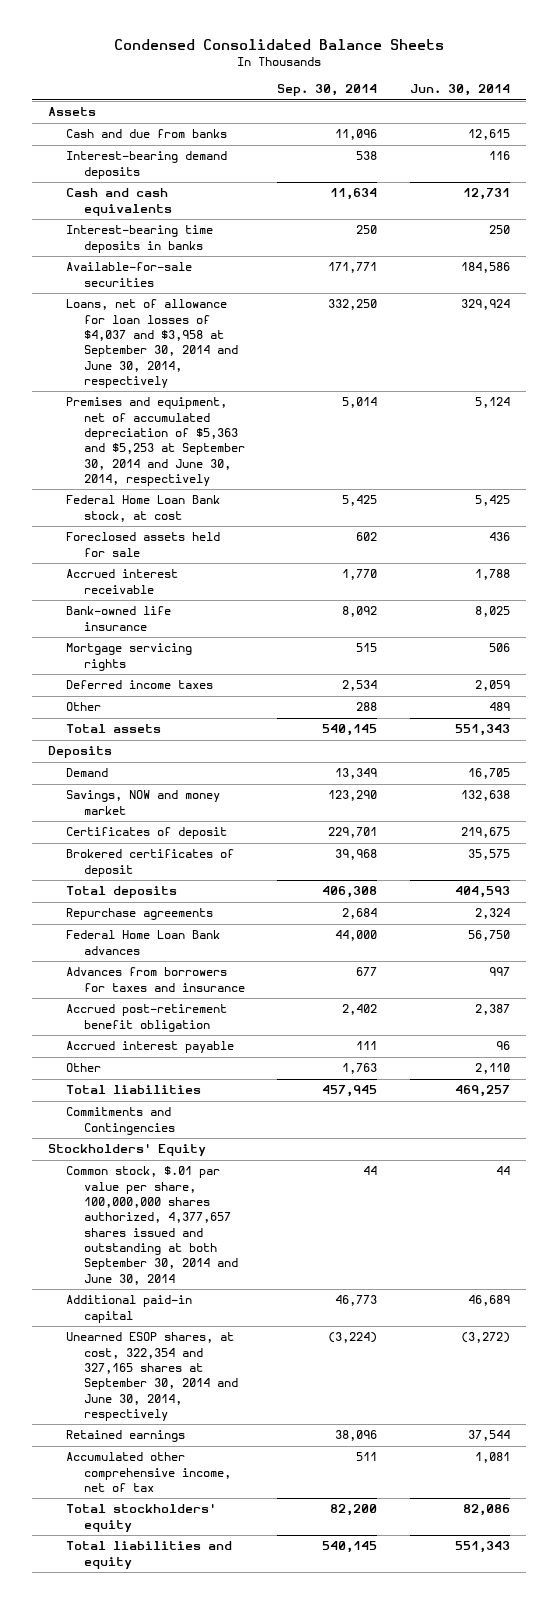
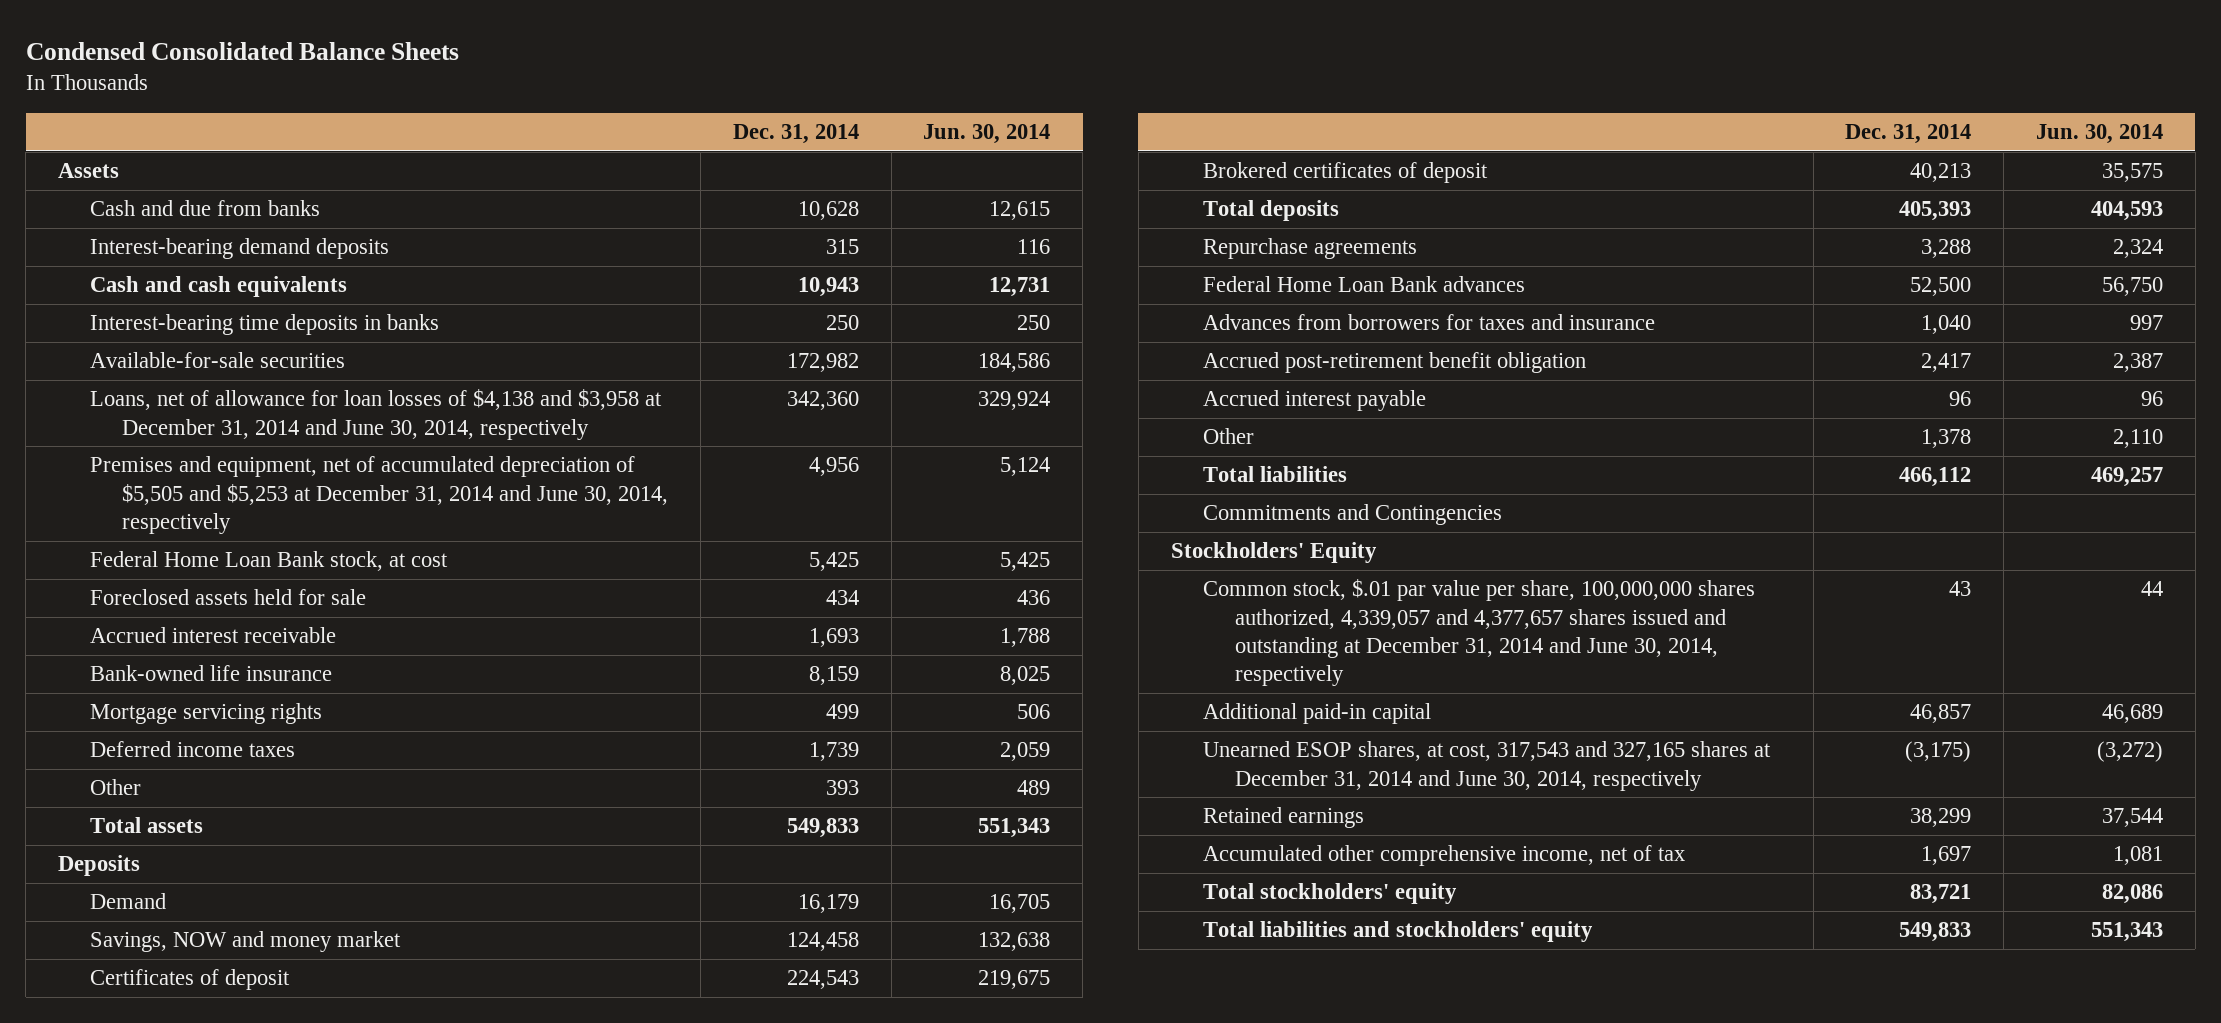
- | Sep. 30, 2014 | Jun. 30, 2014
+ | Dec. 31, 2014 | Jun. 30, 2014
- Loans, net of allowance for loan losses of $4,037 and $3,958 at September 30, 2014 and June 30, 2014, respectively | 332,250 | 329,924
- Premises and equipment, net of accumulated depreciation of $5,363 and $5,253 at September 30, 2014 and June 30, 2014, respectively | 5,014 | 5,124
+ Loans, net of allowance for loan losses of $4,138 and $3,958 at December 31, 2014 and June 30, 2014, respectively | 342,360 | 329,924
+ Premises and equipment, net of accumulated depreciation of $5,505 and $5,253 at December 31, 2014 and June 30, 2014, respectively | 4,956 | 5,124
- Common stock, $.01 par value per share, 100,000,000 shares authorized, 4,377,657 shares issued and outstanding at both September 30, 2014 and June 30, 2014 | 44 | 44
+ Common stock, $.01 par value per share, 100,000,000 shares authorized, 4,339,057 and 4,377,657 shares issued and outstanding at December 31, 2014 and June 30, 2014, respectively | 43 | 44
- Unearned ESOP shares, at cost, 322,354 and 327,165 shares at September 30, 2014 and June 30, 2014, respectively | (3,224) | (3,272)
+ Unearned ESOP shares, at cost, 317,543 and 327,165 shares at December 31, 2014 and June 30, 2014, respectively | (3,175) | (3,272)
- Total liabilities and equity | 540,145 | 551,343
+ Total liabilities and stockholders' equity | 549,833 | 551,343

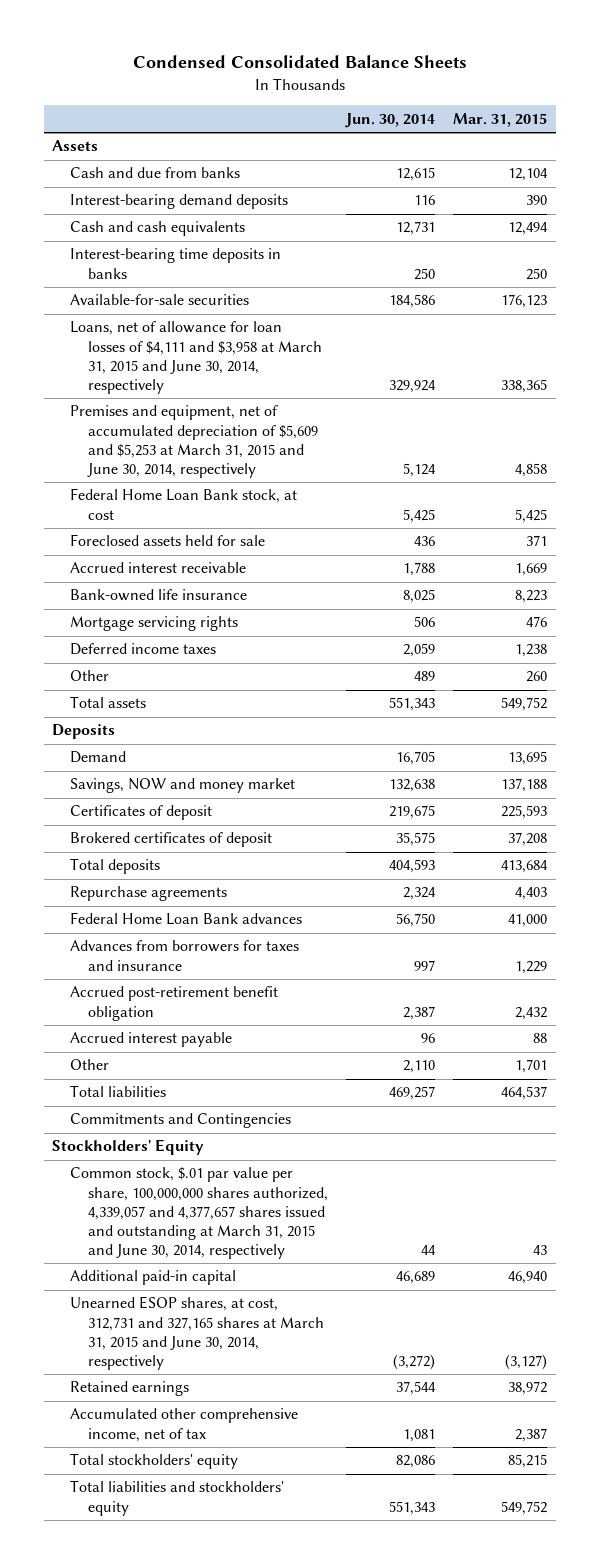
- | Dec. 31, 2014 | Jun. 30, 2014
+ | Jun. 30, 2014 | Mar. 31, 2015
- Loans, net of allowance for loan losses of $4,138 and $3,958 at December 31, 2014 and June 30, 2014, respectively | 342,360 | 329,924
- Premises and equipment, net of accumulated depreciation of $5,505 and $5,253 at December 31, 2014 and June 30, 2014, respectively | 4,956 | 5,124
+ Loans, net of allowance for loan losses of $4,111 and $3,958 at March 31, 2015 and June 30, 2014, respectively | 329,924 | 338,365
+ Premises and equipment, net of accumulated depreciation of $5,609 and $5,253 at March 31, 2015 and June 30, 2014, respectively | 5,124 | 4,858
- Common stock, $.01 par value per share, 100,000,000 shares authorized, 4,339,057 and 4,377,657 shares issued and outstanding at December 31, 2014 and June 30, 2014, respectively | 43 | 44
+ Common stock, $.01 par value per share, 100,000,000 shares authorized, 4,339,057 and 4,377,657 shares issued and outstanding at March 31, 2015 and June 30, 2014, respectively | 44 | 43
- Unearned ESOP shares, at cost, 317,543 and 327,165 shares at December 31, 2014 and June 30, 2014, respectively | (3,175) | (3,272)
+ Unearned ESOP shares, at cost, 312,731 and 327,165 shares at March 31, 2015 and June 30, 2014, respectively | (3,272) | (3,127)

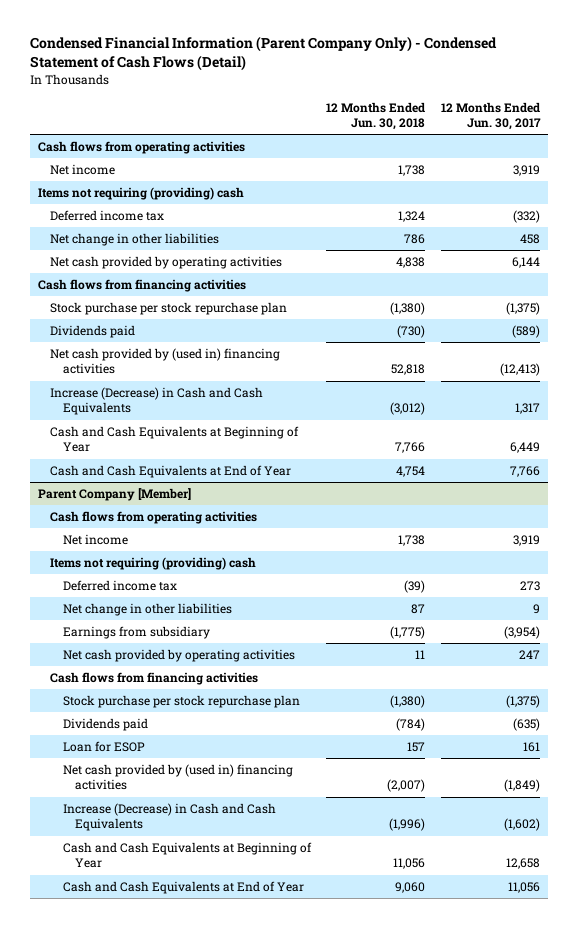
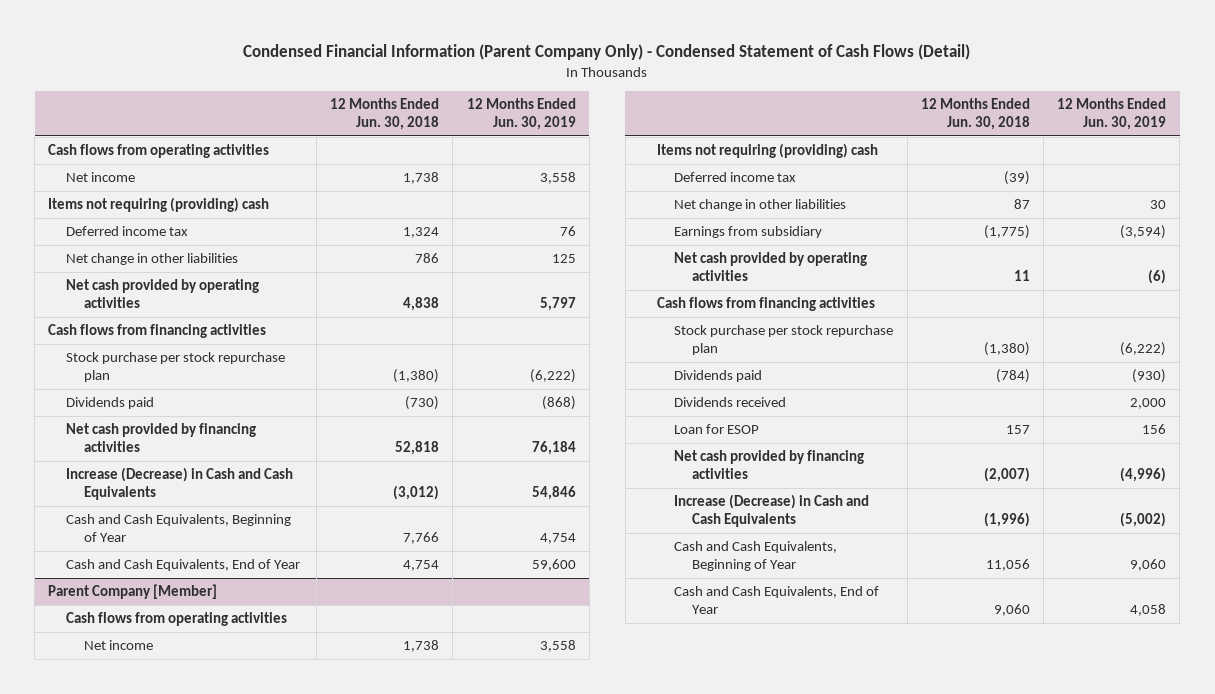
- | 12 Months Ended Jun. 30, 2018 | 12 Months Ended Jun. 30, 2017
+ | 12 Months Ended Jun. 30, 2018 | 12 Months Ended Jun. 30, 2019
- Net cash provided by (used in) financing activities | 52,818 | (12,413)
+ Net cash provided by financing activities | 52,818 | 76,184
- Cash and Cash Equivalents at Beginning of Year | 7,766 | 6,449
- Cash and Cash Equivalents at End of Year | 4,754 | 7,766
+ Cash and Cash Equivalents, Beginning of Year | 7,766 | 4,754
+ Cash and Cash Equivalents, End of Year | 4,754 | 59,600
@ Parent Company [Member]
+ Dividends received | | 2,000
- Net cash provided by (used in) financing activities | (2,007) | (1,849)
+ Net cash provided by financing activities | (2,007) | (4,996)
- Cash and Cash Equivalents at Beginning of Year | 11,056 | 12,658
- Cash and Cash Equivalents at End of Year | 9,060 | 11,056
+ Cash and Cash Equivalents, Beginning of Year | 11,056 | 9,060
+ Cash and Cash Equivalents, End of Year | 9,060 | 4,058

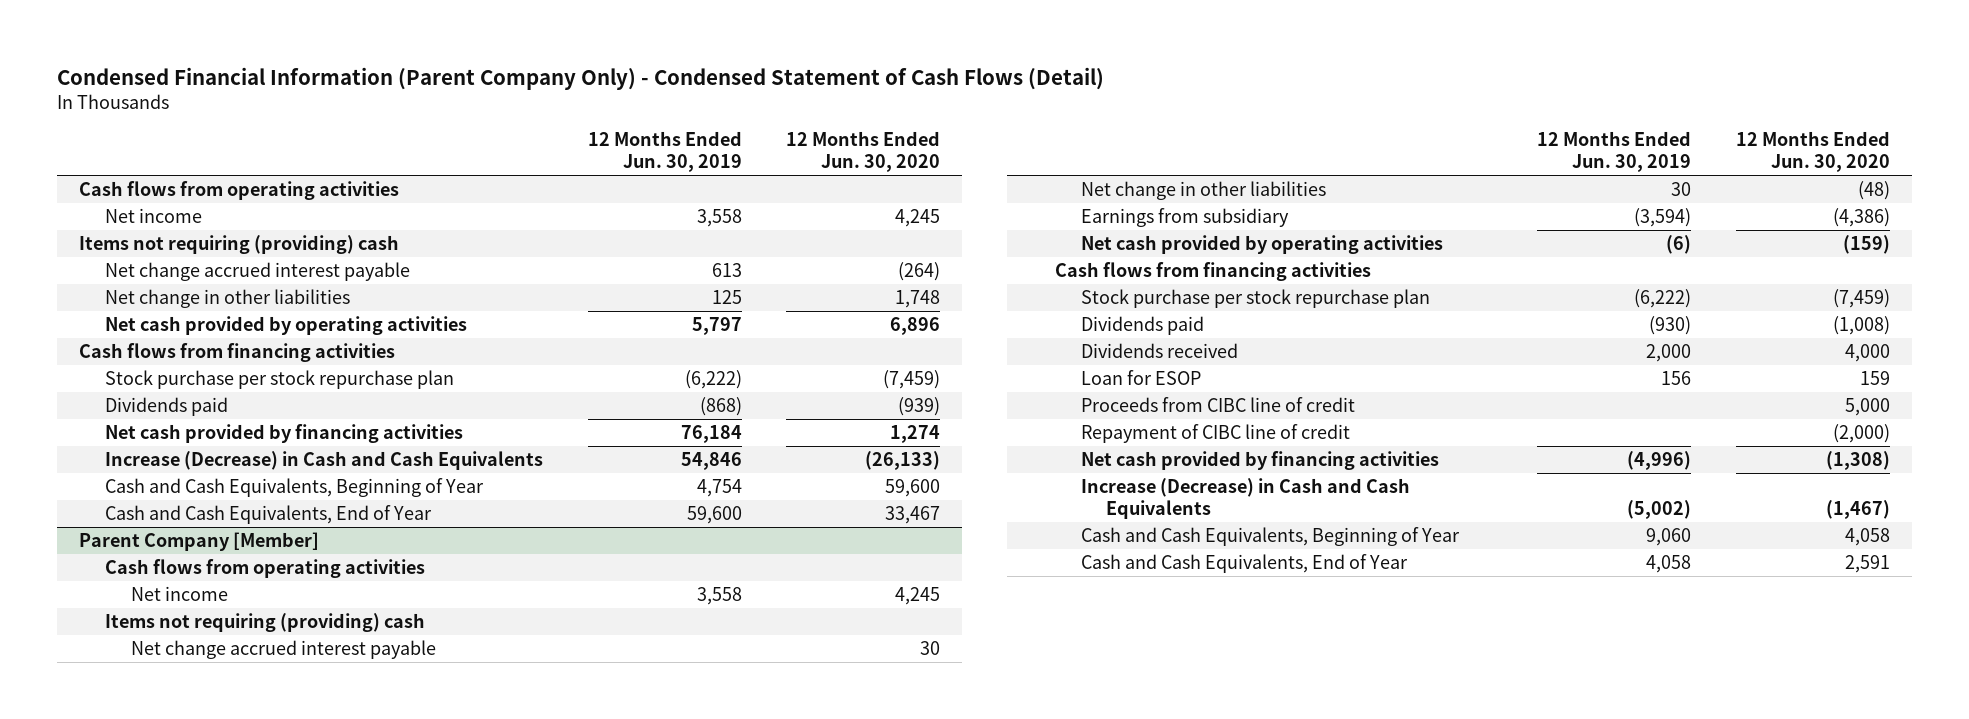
- | 12 Months Ended Jun. 30, 2018 | 12 Months Ended Jun. 30, 2019
+ | 12 Months Ended Jun. 30, 2019 | 12 Months Ended Jun. 30, 2020
- Deferred income tax | 1,324 | 76
+ Net change accrued interest payable | 613 | (264)
@ Parent Company [Member]
- Deferred income tax | (39) |
+ Net change accrued interest payable | | 30
+ Proceeds from CIBC line of credit | | 5,000
+ Repayment of CIBC line of credit | | (2,000)

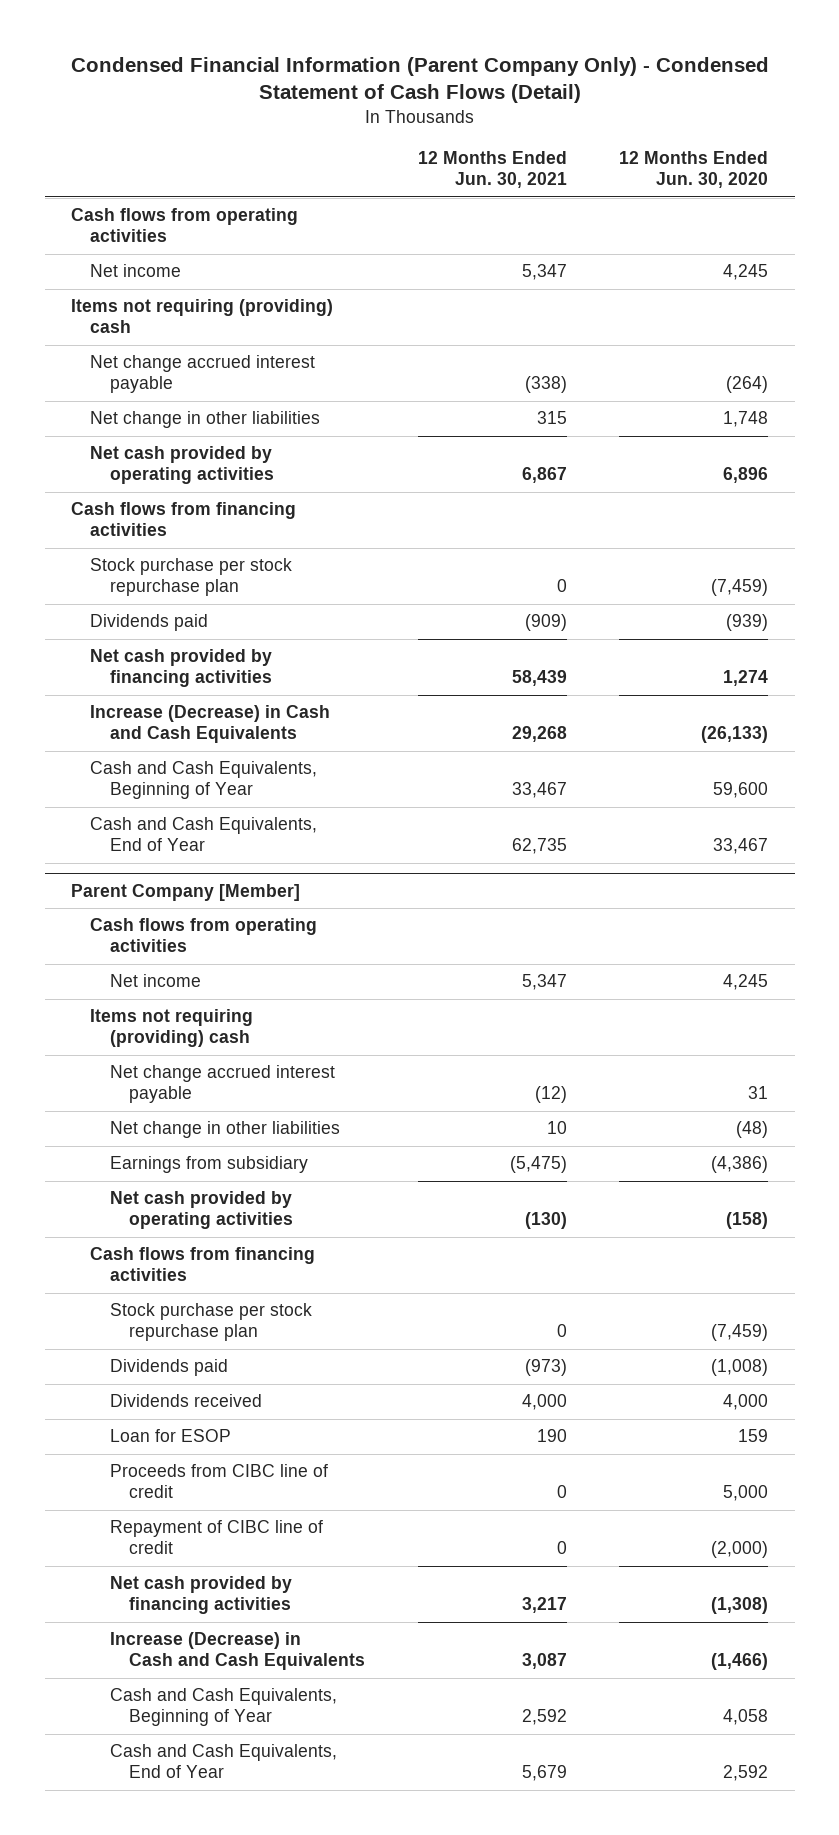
- | 12 Months Ended Jun. 30, 2019 | 12 Months Ended Jun. 30, 2020
+ | 12 Months Ended Jun. 30, 2021 | 12 Months Ended Jun. 30, 2020
@ Parent Company [Member]
- Net change accrued interest payable | | 30
+ Net change accrued interest payable | (12) | 31
- Net cash provided by operating activities | (6) | (159)
+ Net cash provided by operating activities | (130) | (158)
- Increase (Decrease) in Cash and Cash Equivalents | (5,002) | (1,467)
+ Increase (Decrease) in Cash and Cash Equivalents | 3,087 | (1,466)
- Cash and Cash Equivalents, End of Year | 4,058 | 2,591
+ Cash and Cash Equivalents, End of Year | 5,679 | 2,592

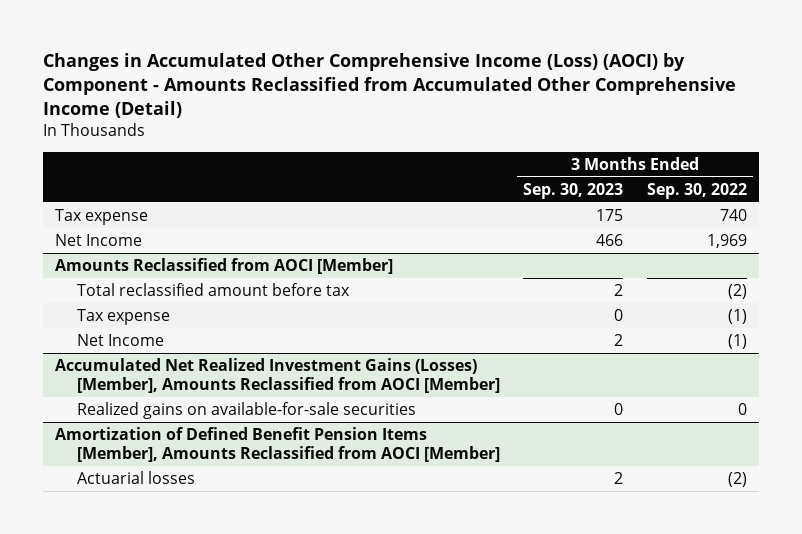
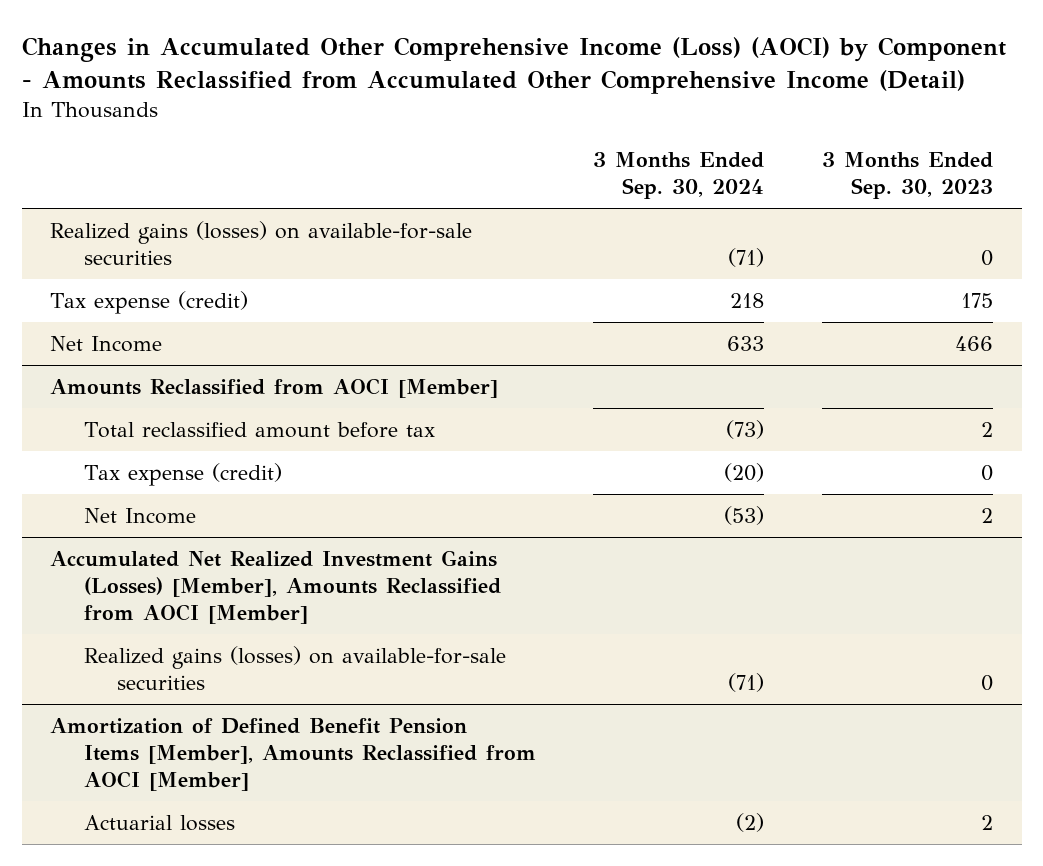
- | 3 Months Ended Sep. 30, 2023 | 3 Months Ended Sep. 30, 2022
+ | 3 Months Ended Sep. 30, 2024 | 3 Months Ended Sep. 30, 2023
- Tax expense | 175 | 740
+ Realized gains (losses) on available-for-sale securities | (71) | 0
+ Tax expense (credit) | 218 | 175
@ Amounts Reclassified from AOCI [Member]
- Tax expense | 0 | (1)
+ Tax expense (credit) | (20) | 0
@ Accumulated Net Realized Investment Gains (Losses) [Member], Amounts Reclassified from AOCI [Member]
- Realized gains on available-for-sale securities | 0 | 0
+ Realized gains (losses) on available-for-sale securities | (71) | 0

